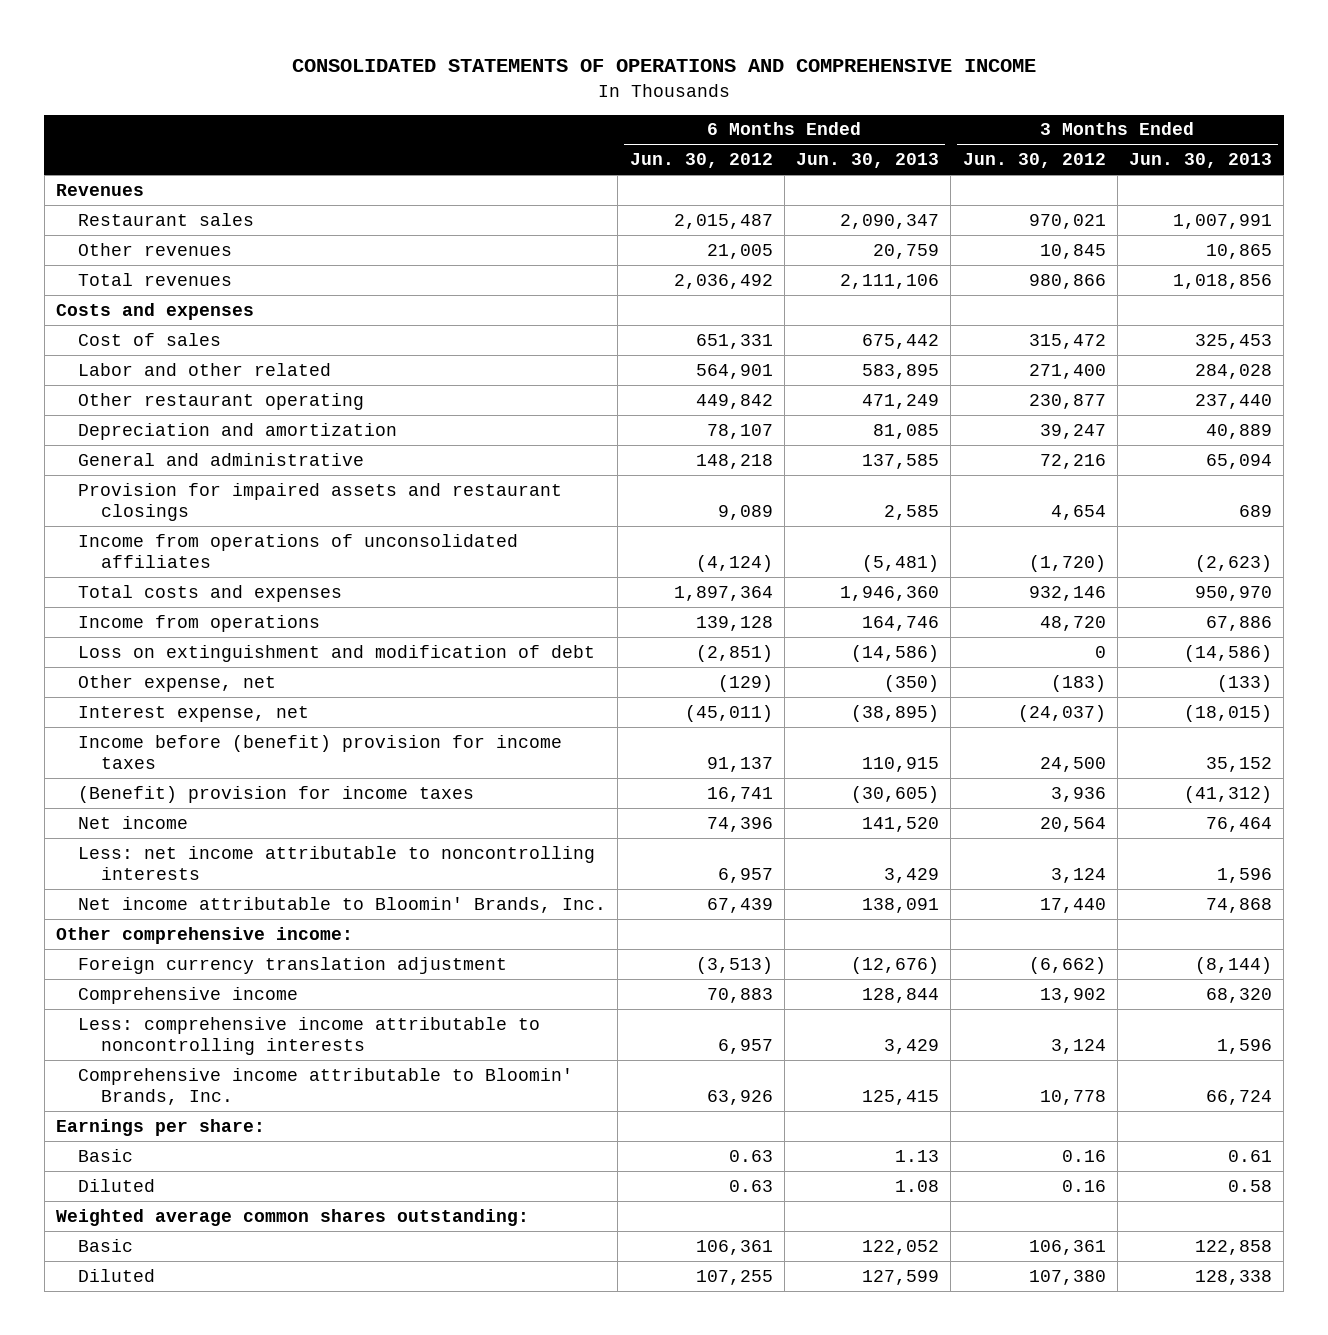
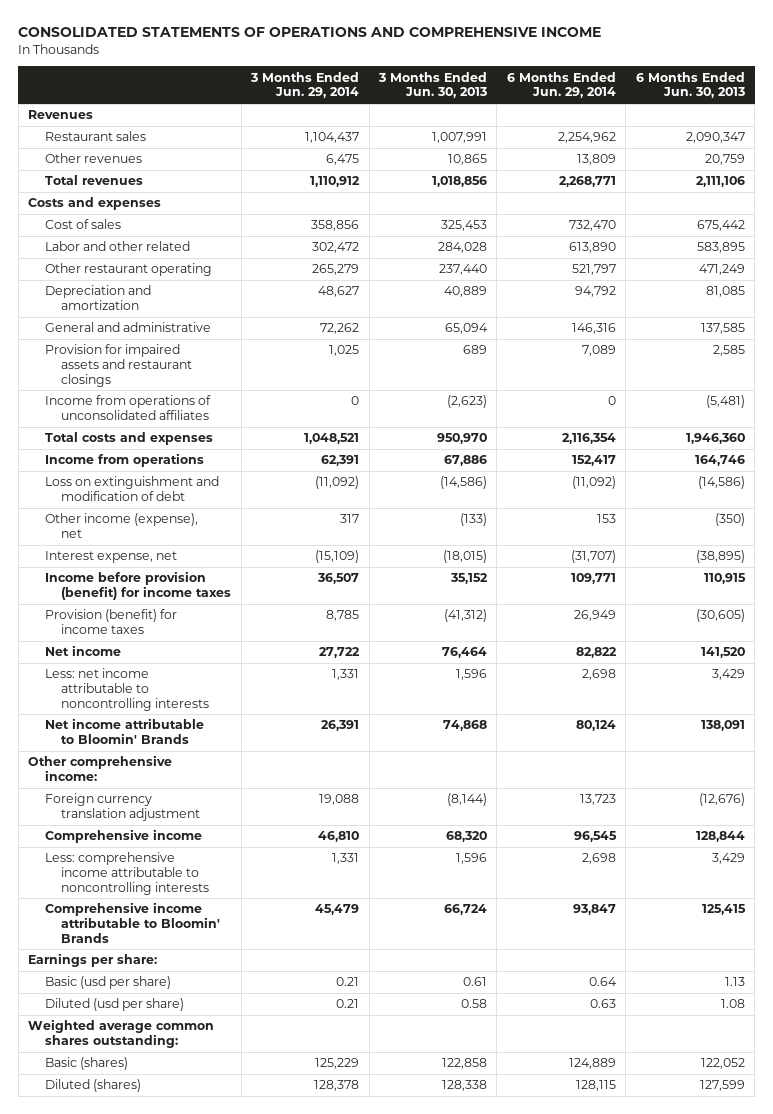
- | 6 Months Ended Jun. 30, 2012 | 6 Months Ended Jun. 30, 2013 | 3 Months Ended Jun. 30, 2012 | 3 Months Ended Jun. 30, 2013
+ | 3 Months Ended Jun. 29, 2014 | 3 Months Ended Jun. 30, 2013 | 6 Months Ended Jun. 29, 2014 | 6 Months Ended Jun. 30, 2013
- Other expense, net | (129) | (350) | (183) | (133)
+ Other income (expense), net | 317 | (133) | 153 | (350)
- Income before (benefit) provision for income taxes | 91,137 | 110,915 | 24,500 | 35,152
- (Benefit) provision for income taxes | 16,741 | (30,605) | 3,936 | (41,312)
+ Income before provision (benefit) for income taxes | 36,507 | 35,152 | 109,771 | 110,915
+ Provision (benefit) for income taxes | 8,785 | (41,312) | 26,949 | (30,605)
- Net income attributable to Bloomin' Brands, Inc. | 67,439 | 138,091 | 17,440 | 74,868
+ Net income attributable to Bloomin' Brands | 26,391 | 74,868 | 80,124 | 138,091
- Comprehensive income attributable to Bloomin' Brands, Inc. | 63,926 | 125,415 | 10,778 | 66,724
+ Comprehensive income attributable to Bloomin' Brands | 45,479 | 66,724 | 93,847 | 125,415
- Basic | 0.63 | 1.13 | 0.16 | 0.61
- Diluted | 0.63 | 1.08 | 0.16 | 0.58
+ Basic (usd per share) | 0.21 | 0.61 | 0.64 | 1.13
+ Diluted (usd per share) | 0.21 | 0.58 | 0.63 | 1.08
- Basic | 106,361 | 122,052 | 106,361 | 122,858
- Diluted | 107,255 | 127,599 | 107,380 | 128,338
+ Basic (shares) | 125,229 | 122,858 | 124,889 | 122,052
+ Diluted (shares) | 128,378 | 128,338 | 128,115 | 127,599

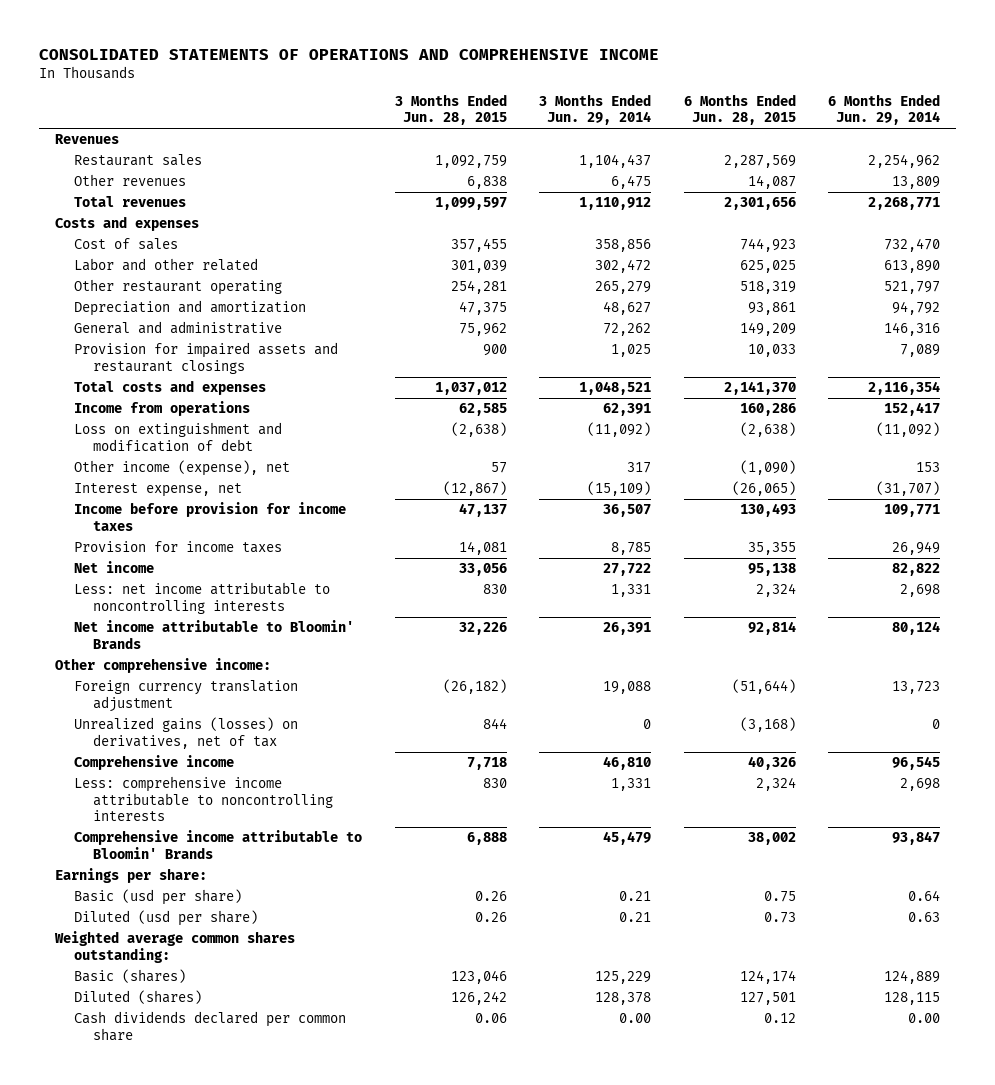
- | 3 Months Ended Jun. 29, 2014 | 3 Months Ended Jun. 30, 2013 | 6 Months Ended Jun. 29, 2014 | 6 Months Ended Jun. 30, 2013
+ | 3 Months Ended Jun. 28, 2015 | 3 Months Ended Jun. 29, 2014 | 6 Months Ended Jun. 28, 2015 | 6 Months Ended Jun. 29, 2014
- Income from operations of unconsolidated affiliates | 0 | (2,623) | 0 | (5,481)
- Income before provision (benefit) for income taxes | 36,507 | 35,152 | 109,771 | 110,915
- Provision (benefit) for income taxes | 8,785 | (41,312) | 26,949 | (30,605)
+ Income before provision for income taxes | 47,137 | 36,507 | 130,493 | 109,771
+ Provision for income taxes | 14,081 | 8,785 | 35,355 | 26,949
+ Unrealized gains (losses) on derivatives, net of tax | 844 | 0 | (3,168) | 0
+ Cash dividends declared per common share | 0.06 | 0.00 | 0.12 | 0.00

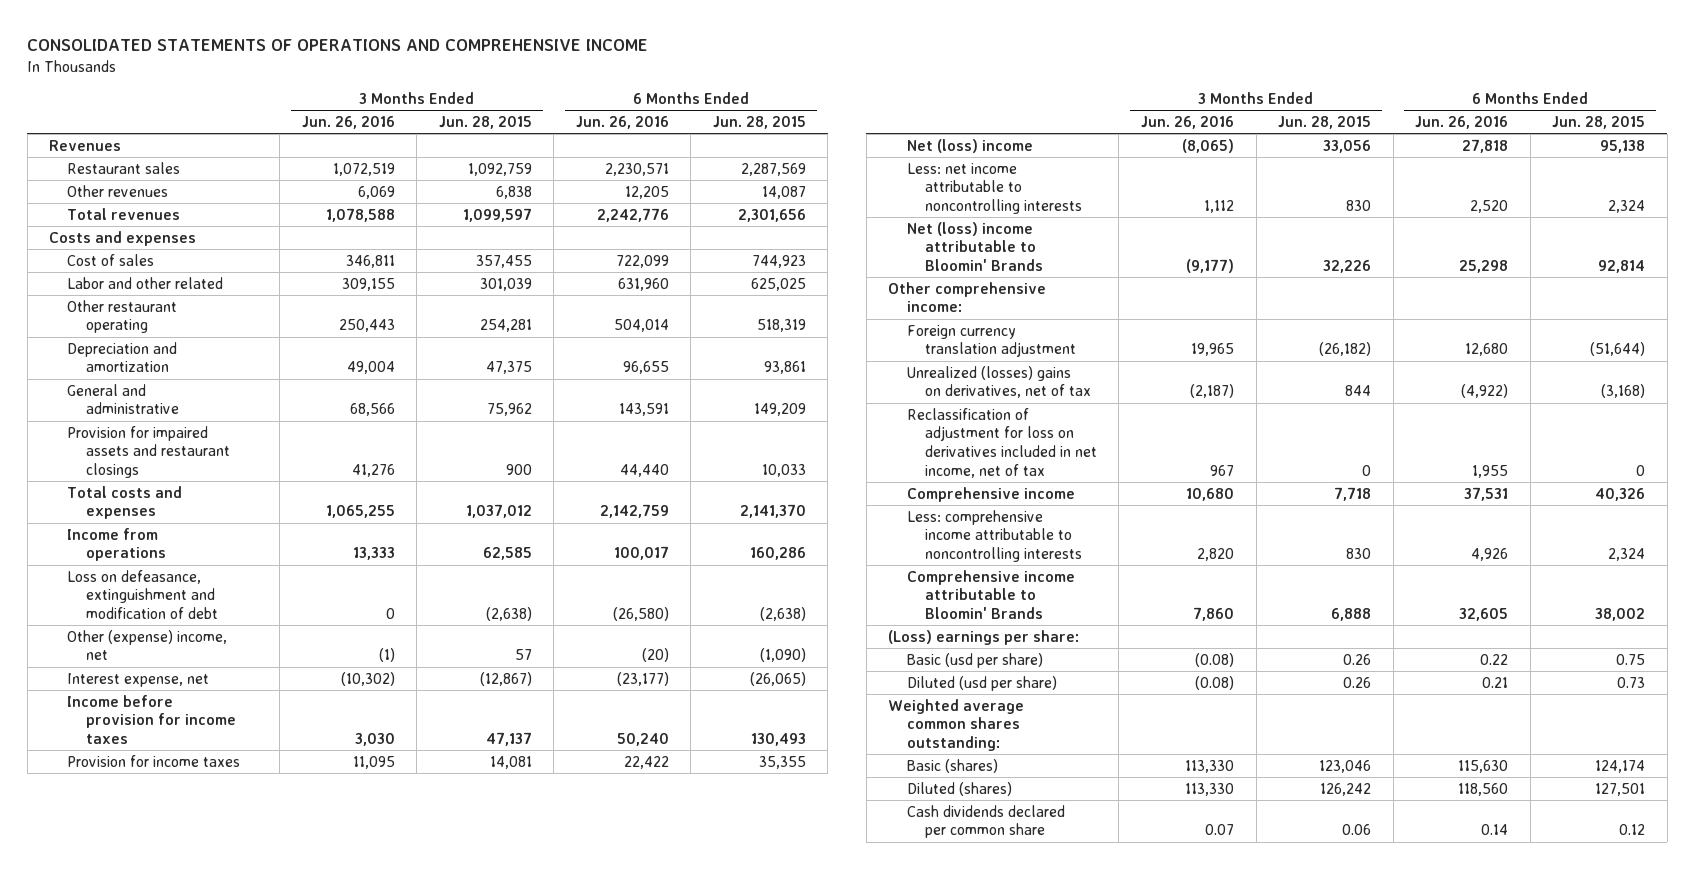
- | 3 Months Ended Jun. 28, 2015 | 3 Months Ended Jun. 29, 2014 | 6 Months Ended Jun. 28, 2015 | 6 Months Ended Jun. 29, 2014
+ | 3 Months Ended Jun. 26, 2016 | 3 Months Ended Jun. 28, 2015 | 6 Months Ended Jun. 26, 2016 | 6 Months Ended Jun. 28, 2015
- Loss on extinguishment and modification of debt | (2,638) | (11,092) | (2,638) | (11,092)
- Other income (expense), net | 57 | 317 | (1,090) | 153
+ Loss on defeasance, extinguishment and modification of debt | 0 | (2,638) | (26,580) | (2,638)
+ Other (expense) income, net | (1) | 57 | (20) | (1,090)
- Net income | 33,056 | 27,722 | 95,138 | 82,822
+ Net (loss) income | (8,065) | 33,056 | 27,818 | 95,138
- Net income attributable to Bloomin' Brands | 32,226 | 26,391 | 92,814 | 80,124
+ Net (loss) income attributable to Bloomin' Brands | (9,177) | 32,226 | 25,298 | 92,814
- Unrealized gains (losses) on derivatives, net of tax | 844 | 0 | (3,168) | 0
+ Unrealized (losses) gains on derivatives, net of tax | (2,187) | 844 | (4,922) | (3,168)
+ Reclassification of adjustment for loss on derivatives included in net income, net of tax | 967 | 0 | 1,955 | 0
- Earnings per share:
+ (Loss) earnings per share:

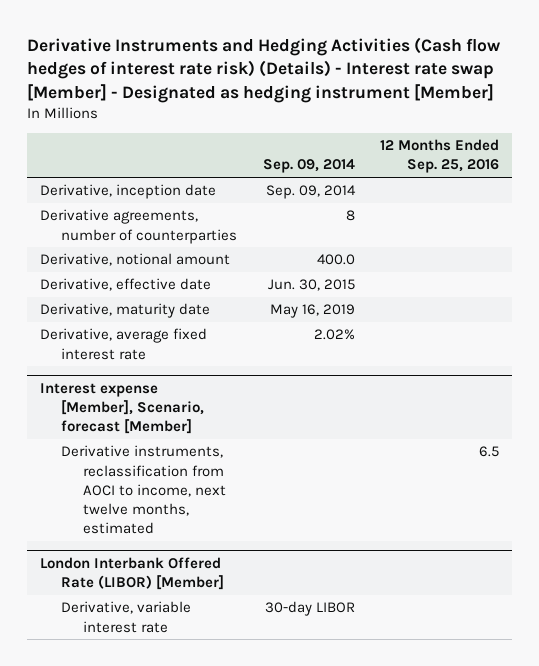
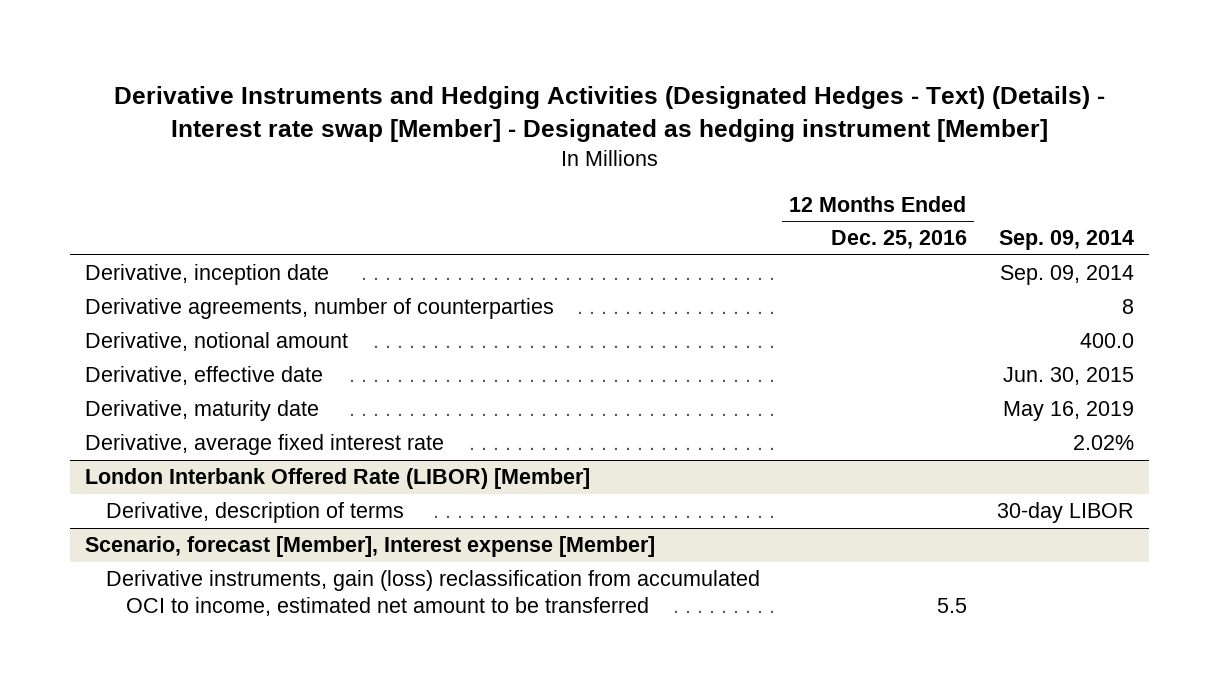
- Derivative Instruments and Hedging Activities (Cash flow hedges of interest rate risk) (Details) - Interest rate swap [Member] - Designated as hedging instrument [Member]
+ Derivative Instruments and Hedging Activities (Designated Hedges - Text) (Details) - Interest rate swap [Member] - Designated as hedging instrument [Member]
- | Sep. 09, 2014 | 12 Months Ended Sep. 25, 2016
+ | 12 Months Ended Dec. 25, 2016 | Sep. 09, 2014
- Interest expense [Member], Scenario, forecast [Member]
- Derivative instruments, reclassification from AOCI to income, next twelve months, estimated | | 6.5
@ London Interbank Offered Rate (LIBOR) [Member]
- Derivative, variable interest rate | 30-day LIBOR |
+ Derivative, description of terms | | 30-day LIBOR
+ Scenario, forecast [Member], Interest expense [Member]
+ Derivative instruments, gain (loss) reclassification from accumulated OCI to income, estimated net amount to be transferred | 5.5 |

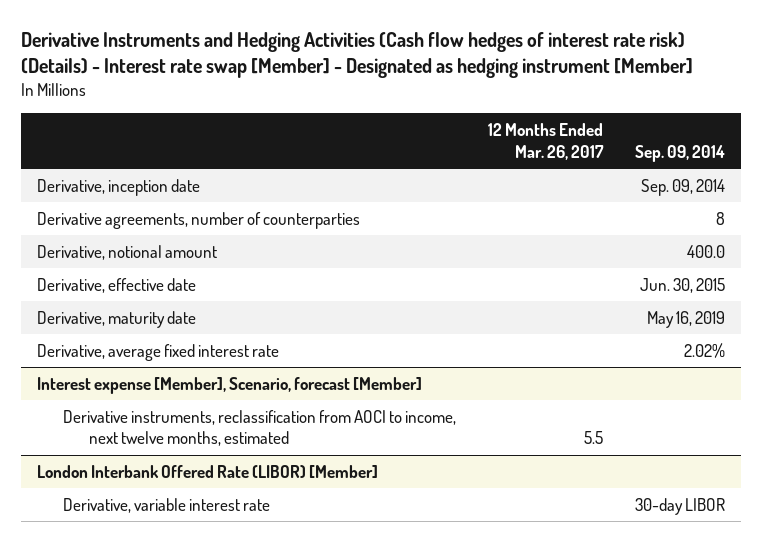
- Derivative Instruments and Hedging Activities (Designated Hedges - Text) (Details) - Interest rate swap [Member] - Designated as hedging instrument [Member]
+ Derivative Instruments and Hedging Activities (Cash flow hedges of interest rate risk) (Details) - Interest rate swap [Member] - Designated as hedging instrument [Member]
- | 12 Months Ended Dec. 25, 2016 | Sep. 09, 2014
+ | 12 Months Ended Mar. 26, 2017 | Sep. 09, 2014
+ Interest expense [Member], Scenario, forecast [Member]
+ Derivative instruments, reclassification from AOCI to income, next twelve months, estimated | 5.5 |
@ London Interbank Offered Rate (LIBOR) [Member]
- Derivative, description of terms | | 30-day LIBOR
- Scenario, forecast [Member], Interest expense [Member]
- Derivative instruments, gain (loss) reclassification from accumulated OCI to income, estimated net amount to be transferred | 5.5 |
@ London Interbank Offered Rate (LIBOR) [Member]
+ Derivative, variable interest rate | | 30-day LIBOR

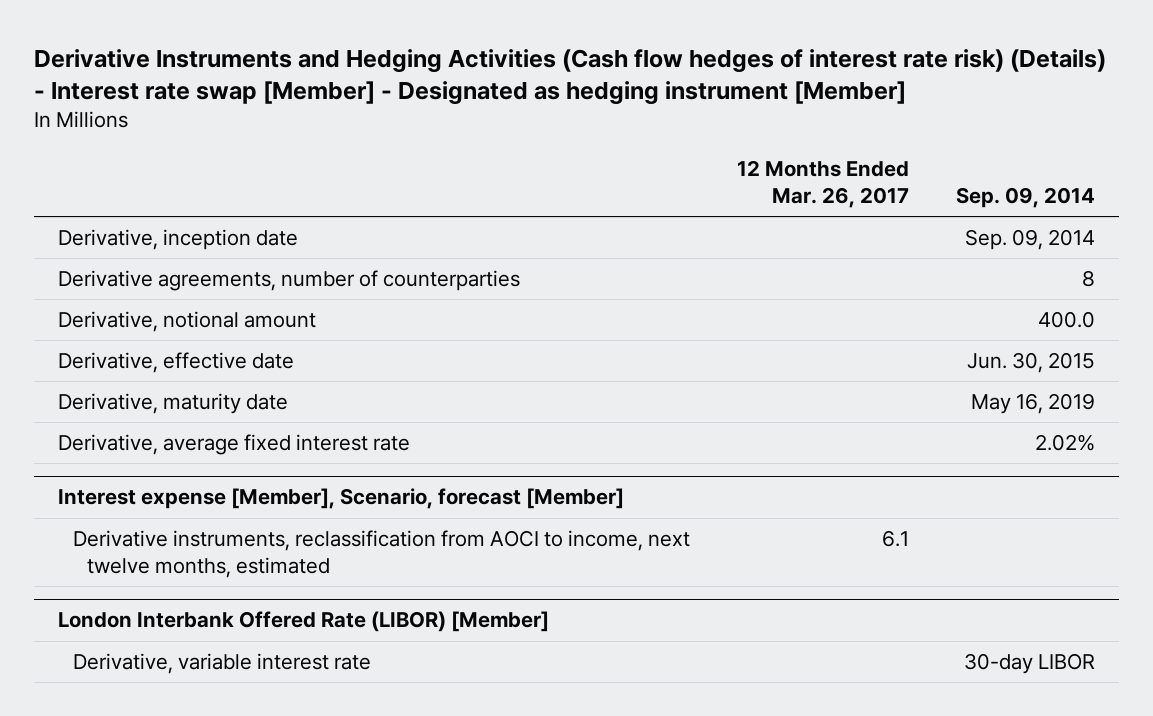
@ Interest expense [Member], Scenario, forecast [Member]
- Derivative instruments, reclassification from AOCI to income, next twelve months, estimated | 5.5 |
+ Derivative instruments, reclassification from AOCI to income, next twelve months, estimated | 6.1 |

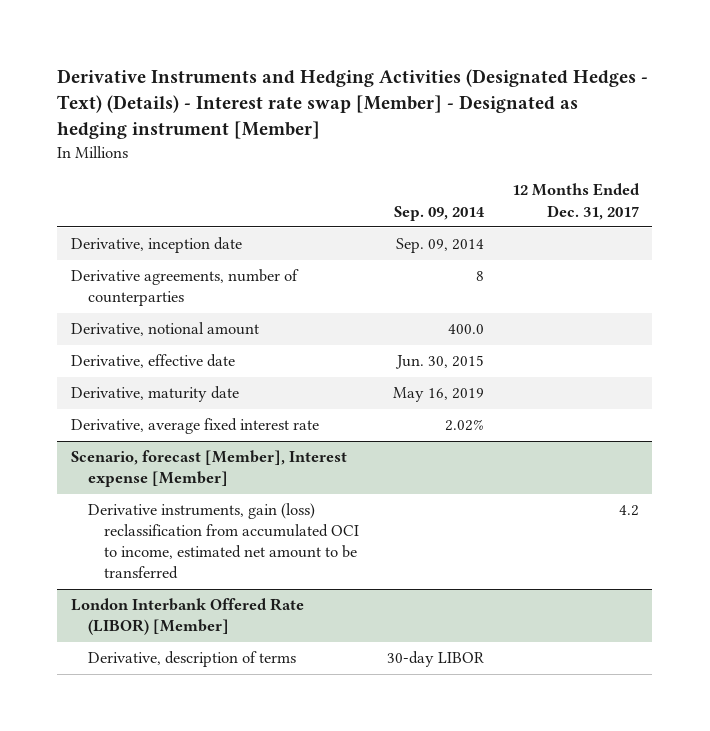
- Derivative Instruments and Hedging Activities (Cash flow hedges of interest rate risk) (Details) - Interest rate swap [Member] - Designated as hedging instrument [Member]
+ Derivative Instruments and Hedging Activities (Designated Hedges - Text) (Details) - Interest rate swap [Member] - Designated as hedging instrument [Member]
- | 12 Months Ended Mar. 26, 2017 | Sep. 09, 2014
+ | Sep. 09, 2014 | 12 Months Ended Dec. 31, 2017
- Interest expense [Member], Scenario, forecast [Member]
- Derivative instruments, reclassification from AOCI to income, next twelve months, estimated | 6.1 |
+ Scenario, forecast [Member], Interest expense [Member]
+ Derivative instruments, gain (loss) reclassification from accumulated OCI to income, estimated net amount to be transferred | | 4.2
@ London Interbank Offered Rate (LIBOR) [Member]
- Derivative, variable interest rate | | 30-day LIBOR
+ Derivative, description of terms | 30-day LIBOR |

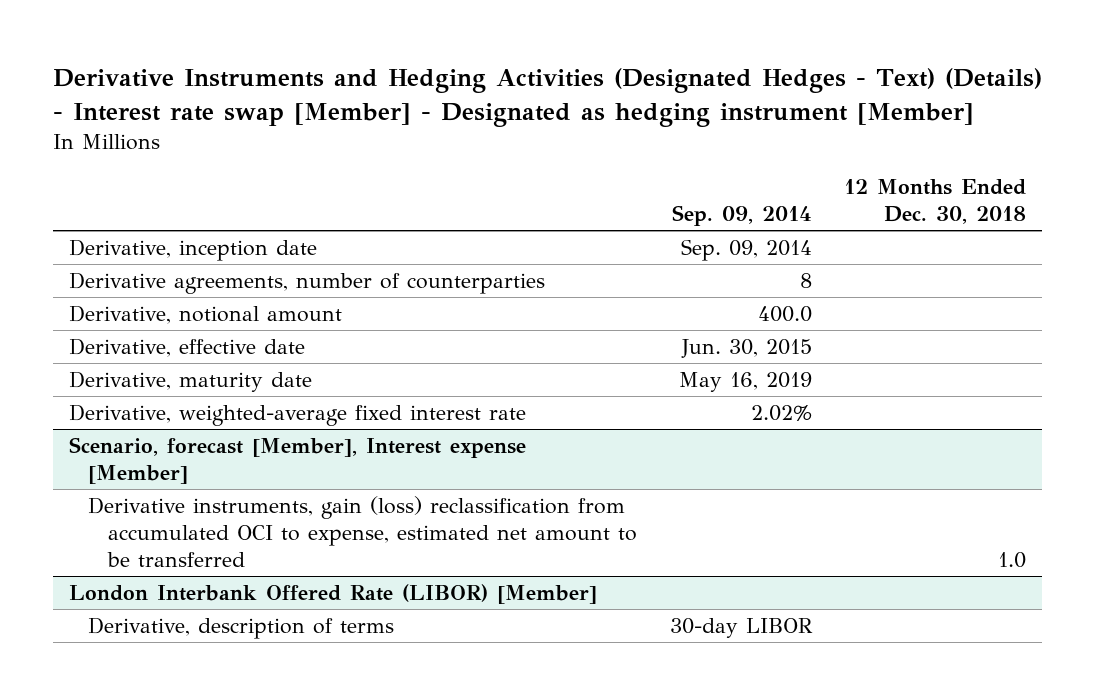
- | Sep. 09, 2014 | 12 Months Ended Dec. 31, 2017
+ | Sep. 09, 2014 | 12 Months Ended Dec. 30, 2018
- Derivative, average fixed interest rate | 2.02% |
+ Derivative, weighted-average fixed interest rate | 2.02% |
@ Scenario, forecast [Member], Interest expense [Member]
- Derivative instruments, gain (loss) reclassification from accumulated OCI to income, estimated net amount to be transferred | | 4.2
+ Derivative instruments, gain (loss) reclassification from accumulated OCI to expense, estimated net amount to be transferred | | 1.0

